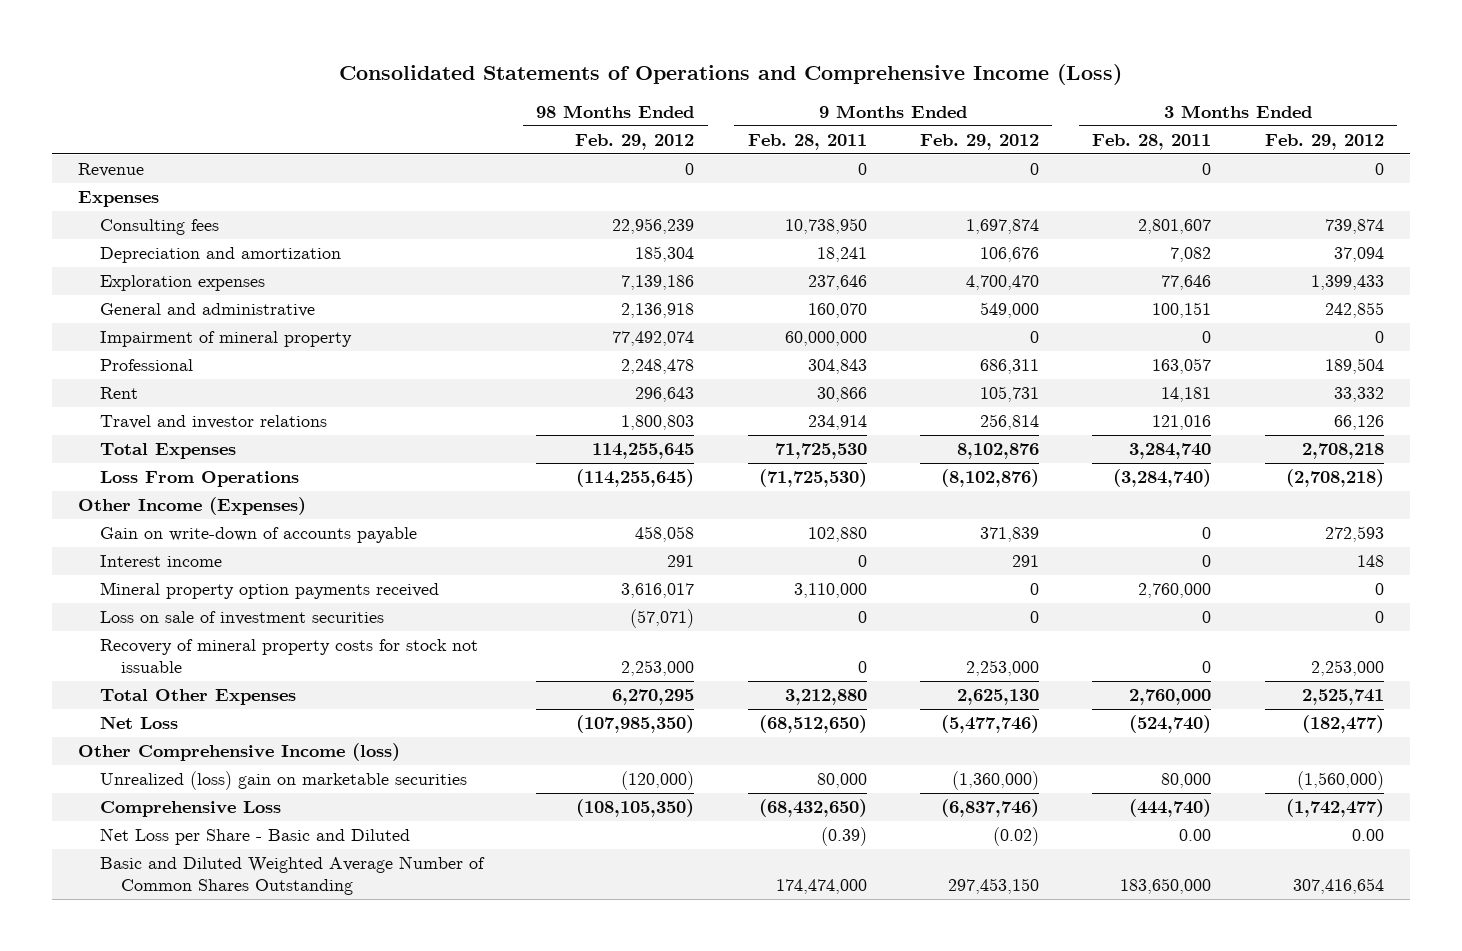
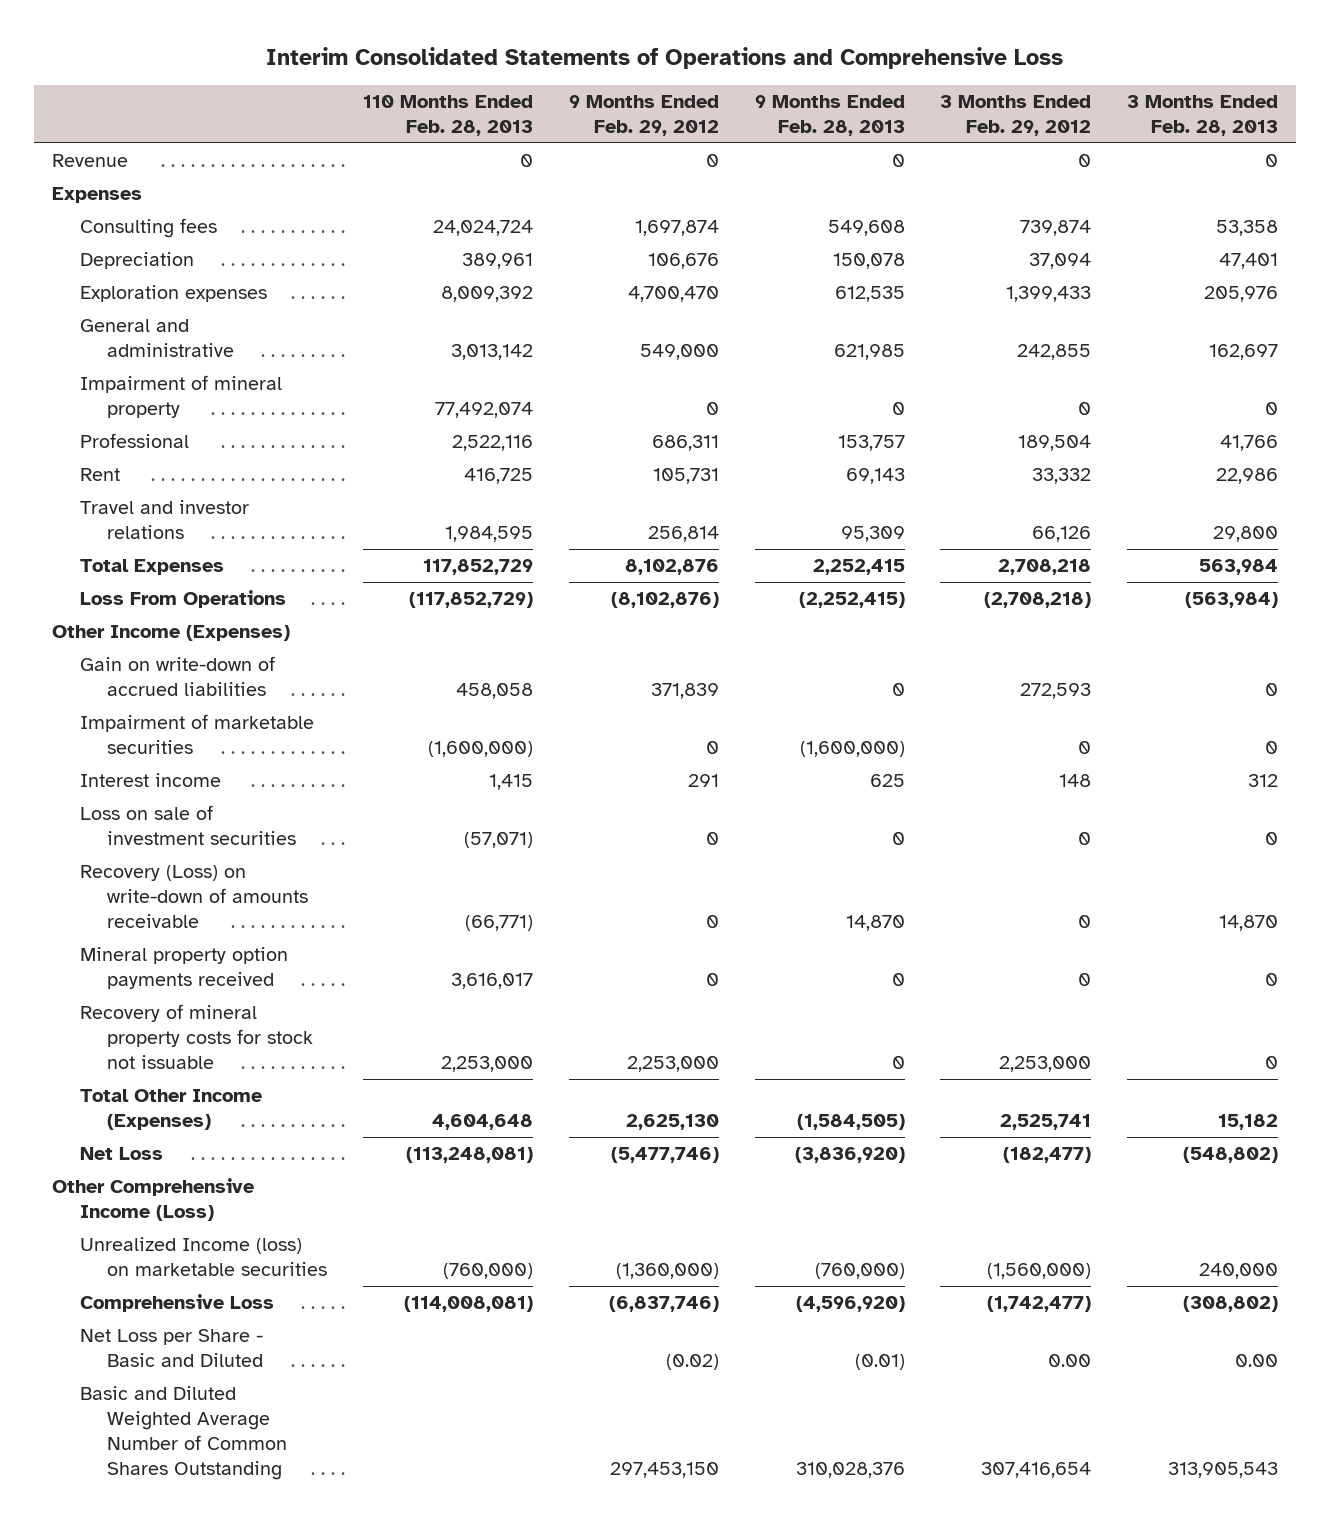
- Consolidated Statements of Operations and Comprehensive Income (Loss)
+ Interim Consolidated Statements of Operations and Comprehensive Loss
- | 98 Months Ended Feb. 29, 2012 | 9 Months Ended Feb. 28, 2011 | 9 Months Ended Feb. 29, 2012 | 3 Months Ended Feb. 28, 2011 | 3 Months Ended Feb. 29, 2012
+ | 110 Months Ended Feb. 28, 2013 | 9 Months Ended Feb. 29, 2012 | 9 Months Ended Feb. 28, 2013 | 3 Months Ended Feb. 29, 2012 | 3 Months Ended Feb. 28, 2013
- Depreciation and amortization | 185,304 | 18,241 | 106,676 | 7,082 | 37,094
+ Depreciation | 389,961 | 106,676 | 150,078 | 37,094 | 47,401
- Gain on write-down of accounts payable | 458,058 | 102,880 | 371,839 | 0 | 272,593
+ Gain on write-down of accrued liabilities | 458,058 | 371,839 | 0 | 272,593 | 0
+ Impairment of marketable securities | (1,600,000) | 0 | (1,600,000) | 0 | 0
+ Recovery (Loss) on write-down of amounts receivable | (66,771) | 0 | 14,870 | 0 | 14,870
moved down: Mineral property option payments received | 3,616,017 | 0 | 0 | 0 | 0
- Total Other Expenses | 6,270,295 | 3,212,880 | 2,625,130 | 2,760,000 | 2,525,741
+ Total Other Income (Expenses) | 4,604,648 | 2,625,130 | (1,584,505) | 2,525,741 | 15,182
- Other Comprehensive Income (loss)
- Unrealized (loss) gain on marketable securities | (120,000) | 80,000 | (1,360,000) | 80,000 | (1,560,000)
+ Other Comprehensive Income (Loss)
+ Unrealized Income (loss) on marketable securities | (760,000) | (1,360,000) | (760,000) | (1,560,000) | 240,000

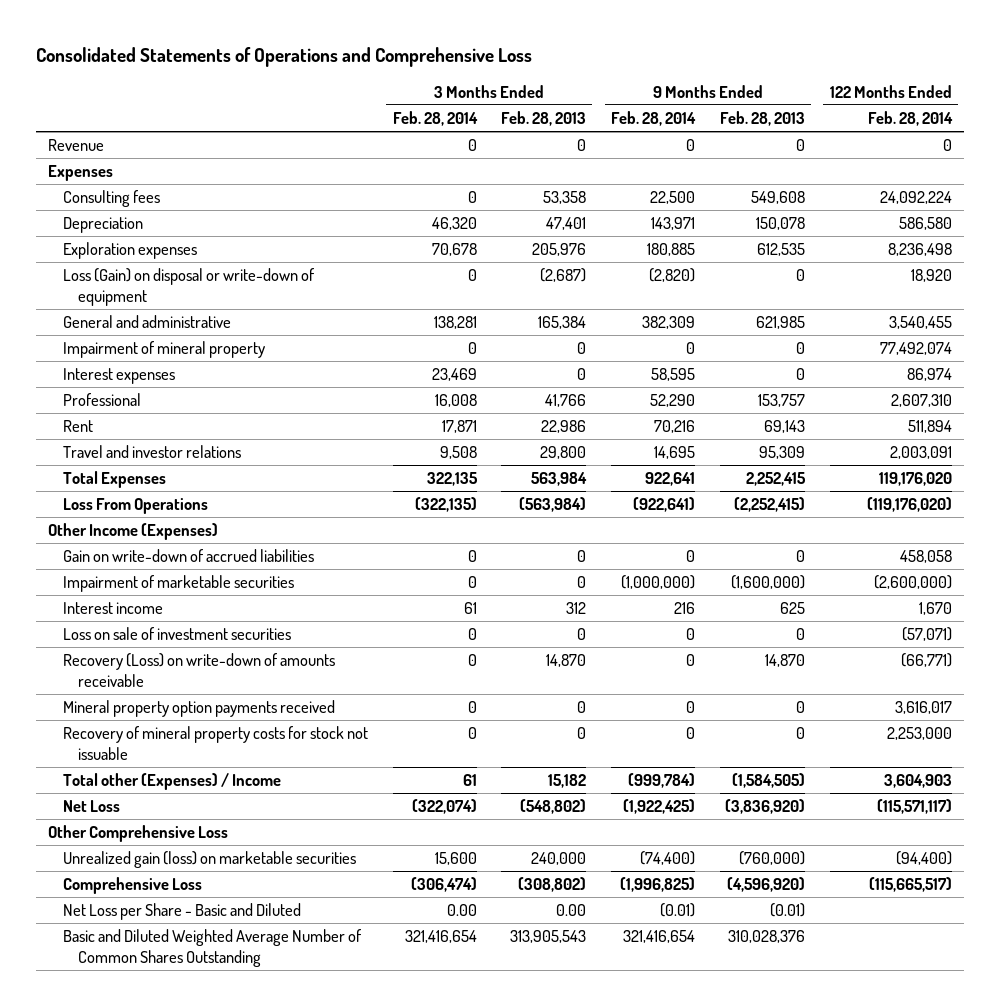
- Interim Consolidated Statements of Operations and Comprehensive Loss
+ Consolidated Statements of Operations and Comprehensive Loss
- | 110 Months Ended Feb. 28, 2013 | 9 Months Ended Feb. 29, 2012 | 9 Months Ended Feb. 28, 2013 | 3 Months Ended Feb. 29, 2012 | 3 Months Ended Feb. 28, 2013
+ | 3 Months Ended Feb. 28, 2014 | 3 Months Ended Feb. 28, 2013 | 9 Months Ended Feb. 28, 2014 | 9 Months Ended Feb. 28, 2013 | 122 Months Ended Feb. 28, 2014
- General and administrative | 3,013,142 | 549,000 | 621,985 | 242,855 | 162,697
+ Loss (Gain) on disposal or write-down of equipment | 0 | (2,687) | (2,820) | 0 | 18,920
+ General and administrative | 138,281 | 165,384 | 382,309 | 621,985 | 3,540,455
+ Interest expenses | 23,469 | 0 | 58,595 | 0 | 86,974
- Total Other Income (Expenses) | 4,604,648 | 2,625,130 | (1,584,505) | 2,525,741 | 15,182
+ Total other (Expenses) / Income | 61 | 15,182 | (999,784) | (1,584,505) | 3,604,903
- Other Comprehensive Income (Loss)
- Unrealized Income (loss) on marketable securities | (760,000) | (1,360,000) | (760,000) | (1,560,000) | 240,000
+ Other Comprehensive Loss
+ Unrealized gain (loss) on marketable securities | 15,600 | 240,000 | (74,400) | (760,000) | (94,400)

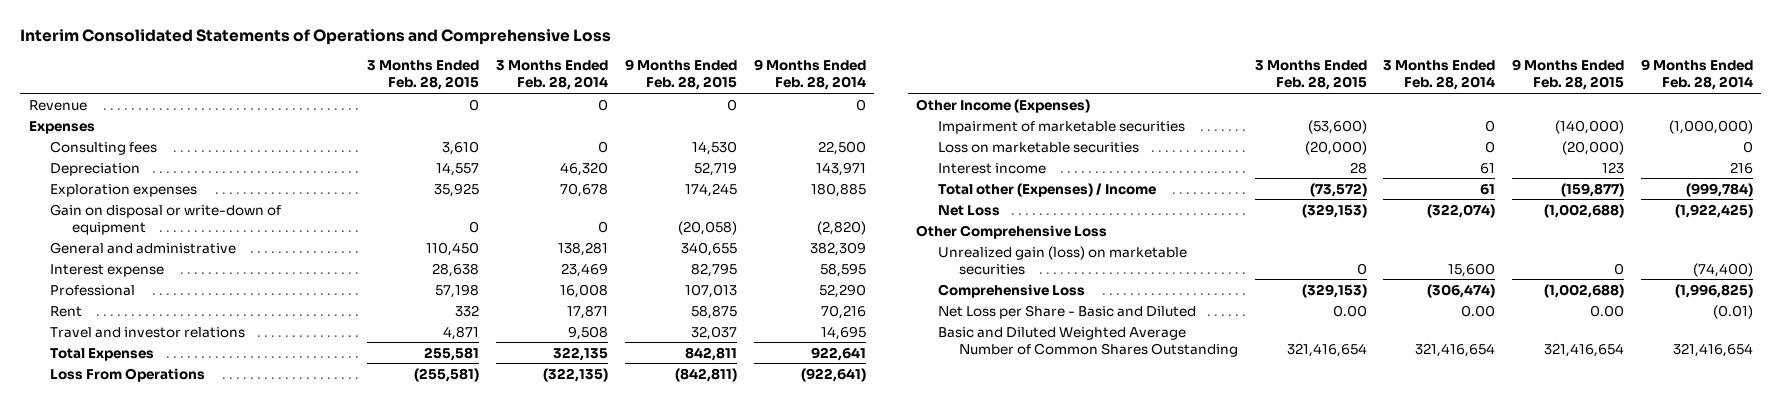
- Consolidated Statements of Operations and Comprehensive Loss
+ Interim Consolidated Statements of Operations and Comprehensive Loss
- | 3 Months Ended Feb. 28, 2014 | 3 Months Ended Feb. 28, 2013 | 9 Months Ended Feb. 28, 2014 | 9 Months Ended Feb. 28, 2013 | 122 Months Ended Feb. 28, 2014
+ | 3 Months Ended Feb. 28, 2015 | 3 Months Ended Feb. 28, 2014 | 9 Months Ended Feb. 28, 2015 | 9 Months Ended Feb. 28, 2014
- Loss (Gain) on disposal or write-down of equipment | 0 | (2,687) | (2,820) | 0 | 18,920
+ Gain on disposal or write-down of equipment | 0 | 0 | (20,058) | (2,820)
- Impairment of mineral property | 0 | 0 | 0 | 0 | 77,492,074
- Interest expenses | 23,469 | 0 | 58,595 | 0 | 86,974
+ Interest expense | 28,638 | 23,469 | 82,795 | 58,595
- Gain on write-down of accrued liabilities | 0 | 0 | 0 | 0 | 458,058
+ Loss on marketable securities | (20,000) | 0 | (20,000) | 0
- Loss on sale of investment securities | 0 | 0 | 0 | 0 | (57,071)
- Recovery (Loss) on write-down of amounts receivable | 0 | 14,870 | 0 | 14,870 | (66,771)
- Mineral property option payments received | 0 | 0 | 0 | 0 | 3,616,017
- Recovery of mineral property costs for stock not issuable | 0 | 0 | 0 | 0 | 2,253,000

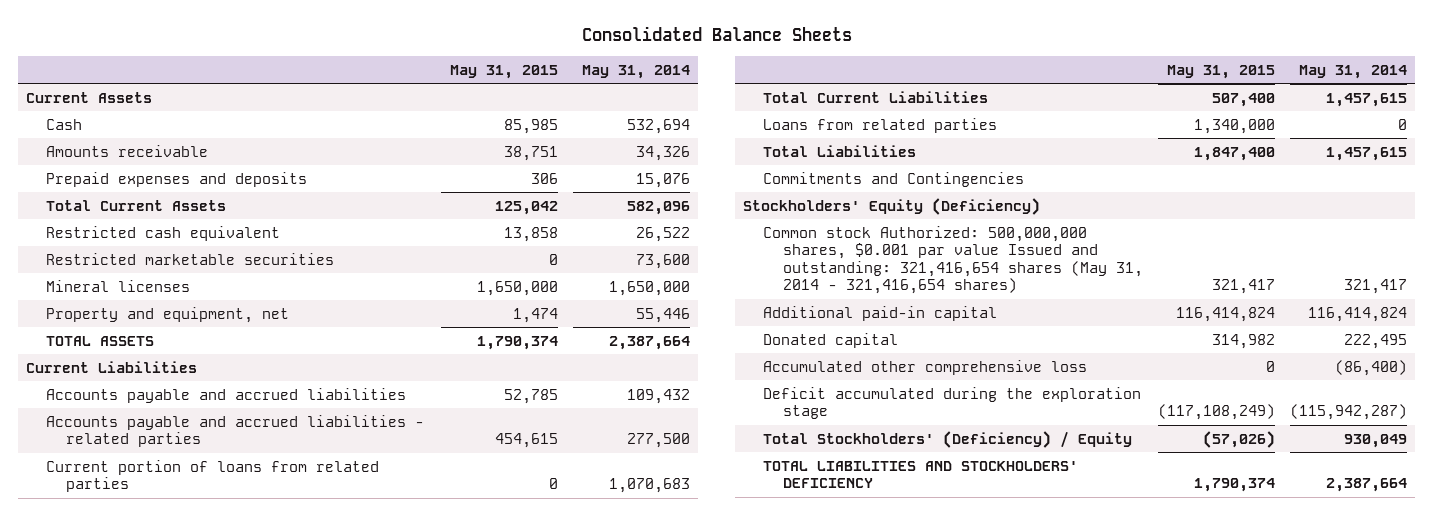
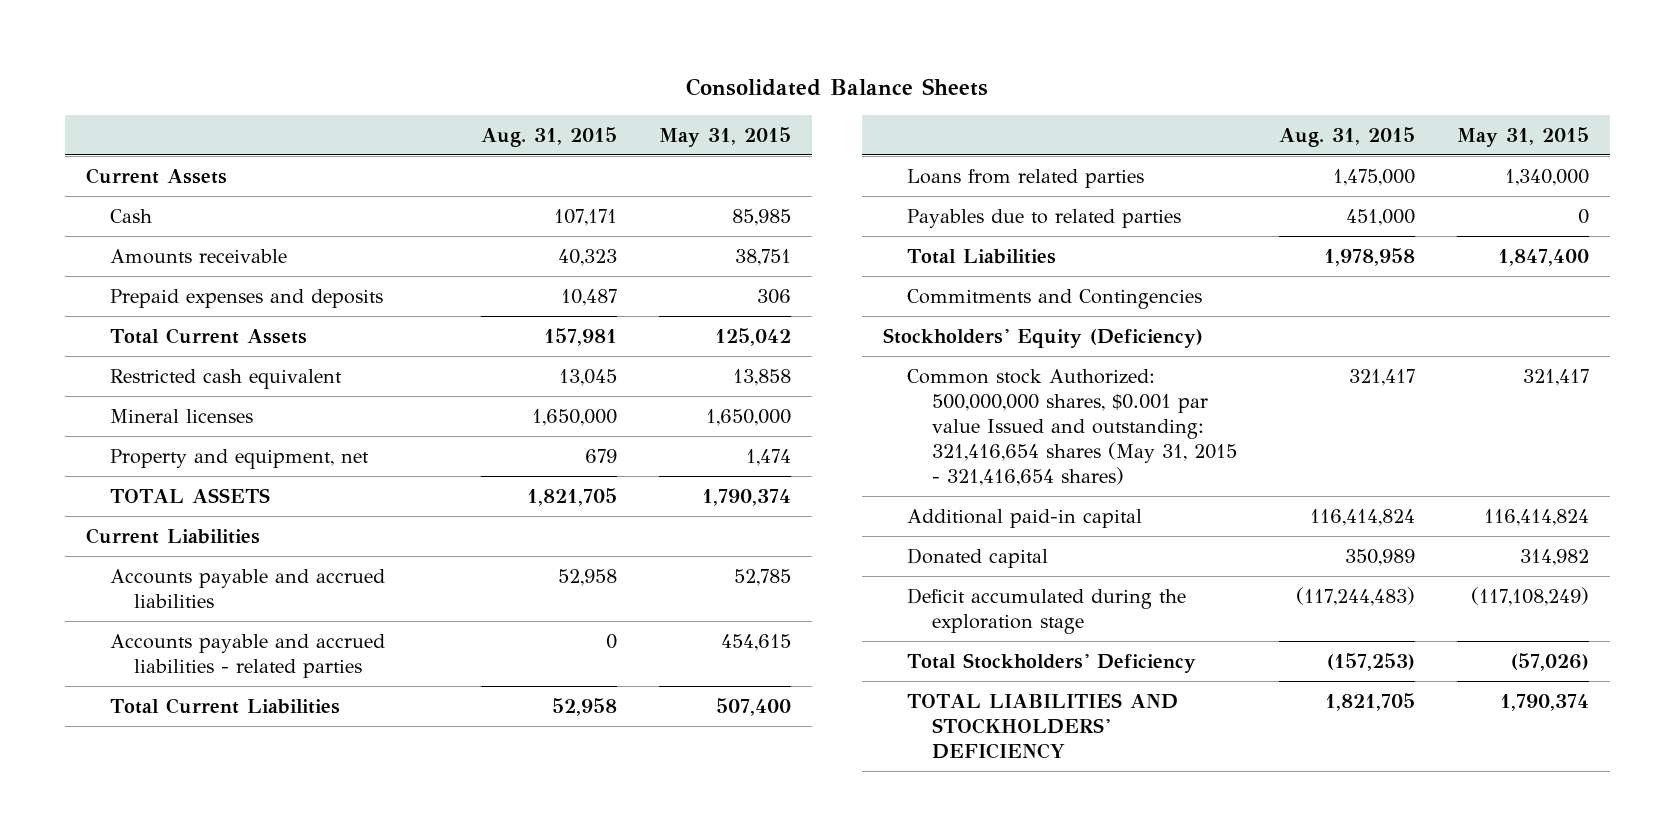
- | May 31, 2015 | May 31, 2014
+ | Aug. 31, 2015 | May 31, 2015
- Restricted marketable securities | 0 | 73,600
- Current portion of loans from related parties | 0 | 1,070,683
+ Payables due to related parties | 451,000 | 0
- Common stock Authorized: 500,000,000 shares, $0.001 par value Issued and outstanding: 321,416,654 shares (May 31, 2014 - 321,416,654 shares) | 321,417 | 321,417
+ Common stock Authorized: 500,000,000 shares, $0.001 par value Issued and outstanding: 321,416,654 shares (May 31, 2015 - 321,416,654 shares) | 321,417 | 321,417
- Accumulated other comprehensive loss | 0 | (86,400)
- Total Stockholders' (Deficiency) / Equity | (57,026) | 930,049
+ Total Stockholders' Deficiency | (157,253) | (57,026)

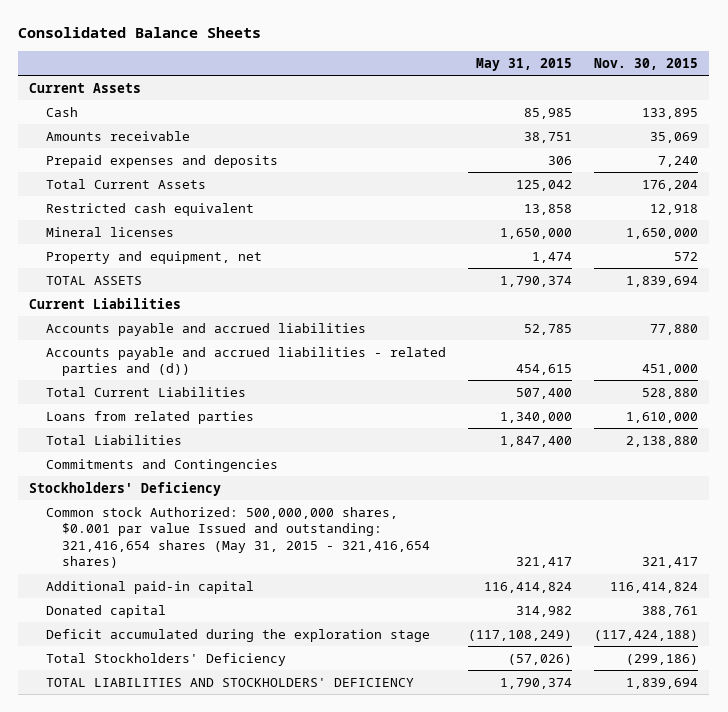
- | Aug. 31, 2015 | May 31, 2015
+ | May 31, 2015 | Nov. 30, 2015
- Accounts payable and accrued liabilities - related parties | 0 | 454,615
+ Accounts payable and accrued liabilities - related parties and (d)) | 454,615 | 451,000
- Payables due to related parties | 451,000 | 0
- Stockholders' Equity (Deficiency)
+ Stockholders' Deficiency

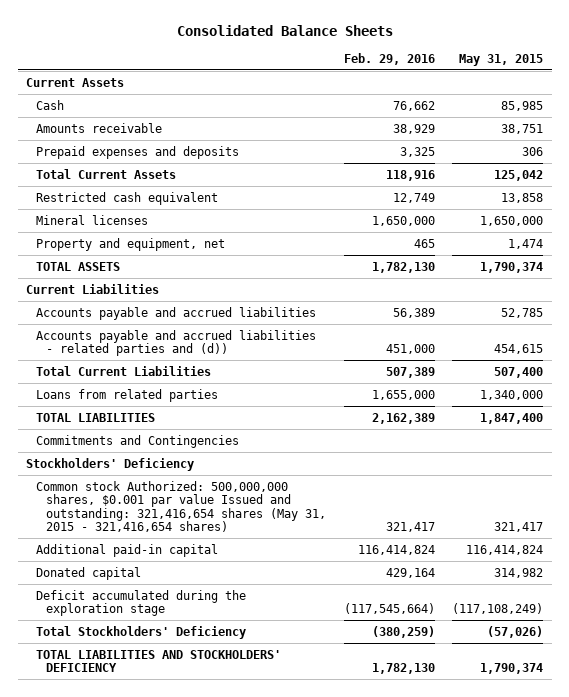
- | May 31, 2015 | Nov. 30, 2015
+ | Feb. 29, 2016 | May 31, 2015
- Total Liabilities | 1,847,400 | 2,138,880
+ TOTAL LIABILITIES | 2,162,389 | 1,847,400

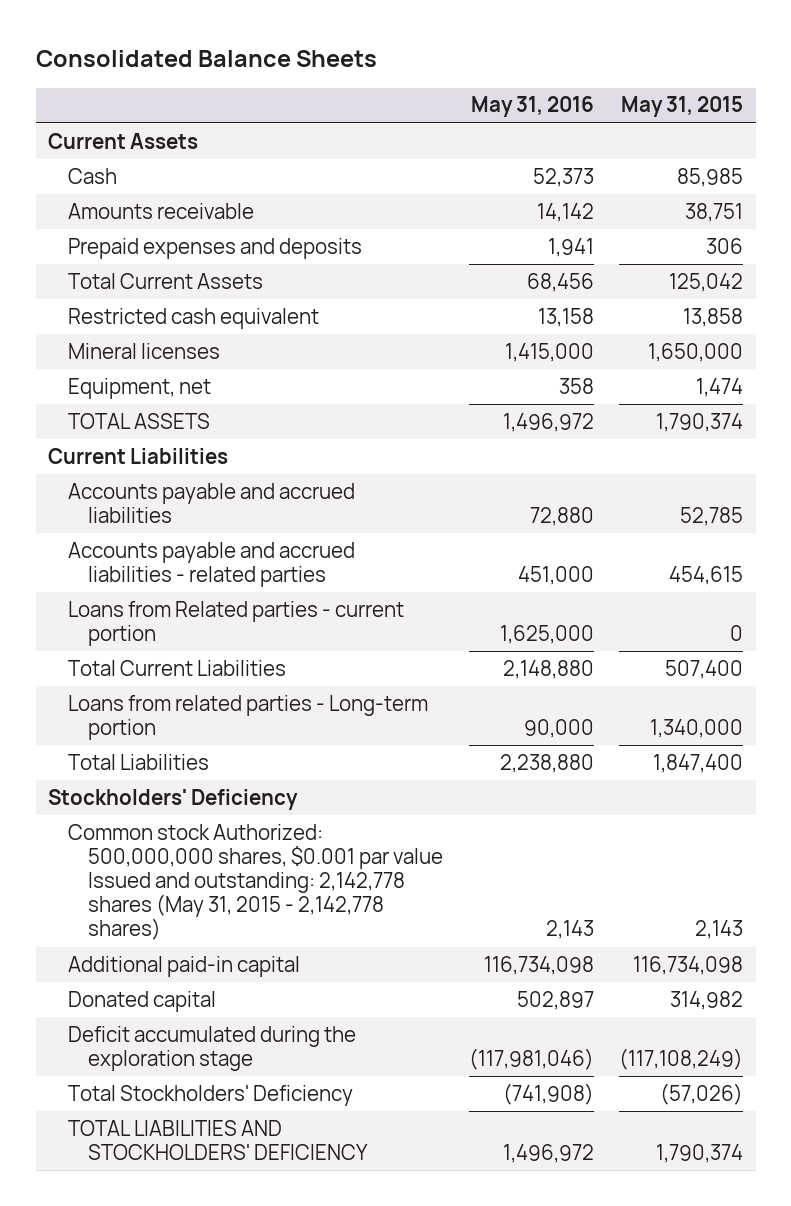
- | Feb. 29, 2016 | May 31, 2015
+ | May 31, 2016 | May 31, 2015
- Property and equipment, net | 465 | 1,474
+ Equipment, net | 358 | 1,474
- Accounts payable and accrued liabilities - related parties and (d)) | 451,000 | 454,615
+ Accounts payable and accrued liabilities - related parties | 451,000 | 454,615
+ Loans from Related parties - current portion | 1,625,000 | 0
- Loans from related parties | 1,655,000 | 1,340,000
- TOTAL LIABILITIES | 2,162,389 | 1,847,400
- Commitments and Contingencies
+ Loans from related parties - Long-term portion | 90,000 | 1,340,000
+ Total Liabilities | 2,238,880 | 1,847,400
- Common stock Authorized: 500,000,000 shares, $0.001 par value Issued and outstanding: 321,416,654 shares (May 31, 2015 - 321,416,654 shares) | 321,417 | 321,417
- Additional paid-in capital | 116,414,824 | 116,414,824
+ Common stock Authorized: 500,000,000 shares, $0.001 par value Issued and outstanding: 2,142,778 shares (May 31, 2015 - 2,142,778 shares) | 2,143 | 2,143
+ Additional paid-in capital | 116,734,098 | 116,734,098

